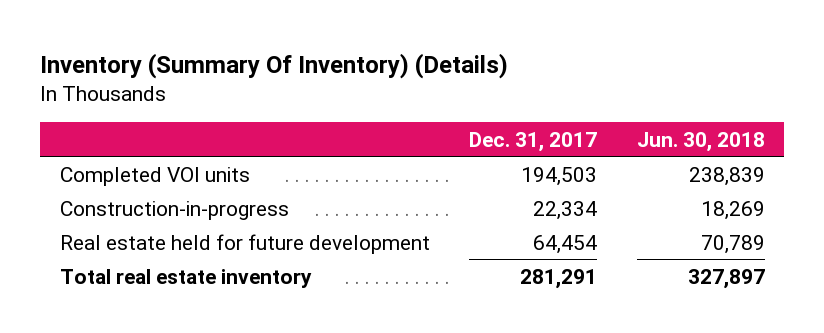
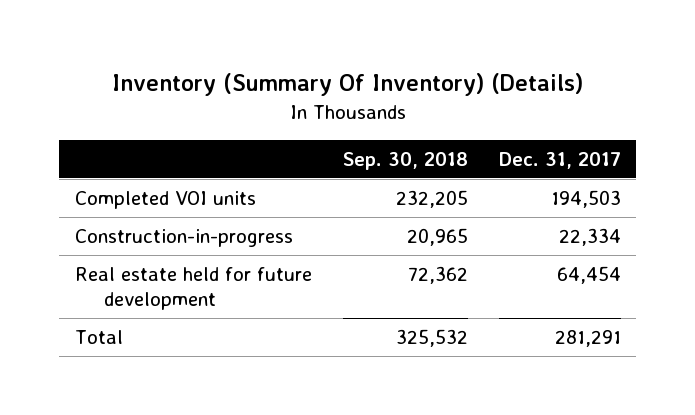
- | Dec. 31, 2017 | Jun. 30, 2018
+ | Sep. 30, 2018 | Dec. 31, 2017
- Total real estate inventory | 281,291 | 327,897
+ Total | 325,532 | 281,291

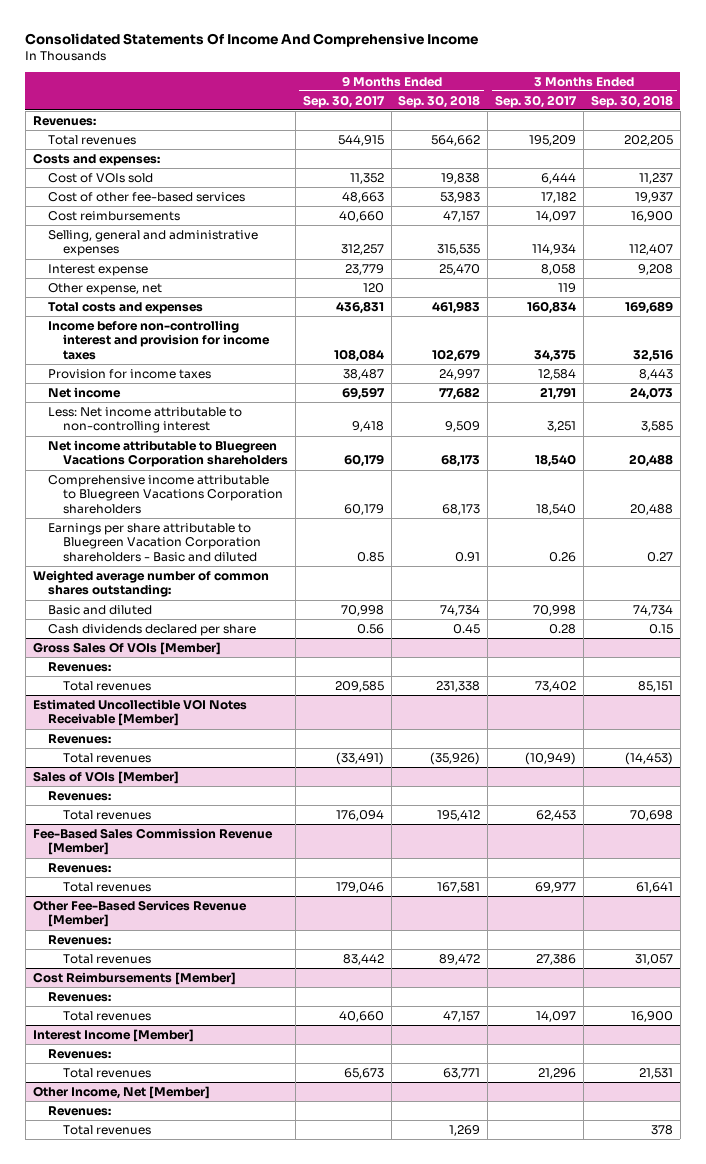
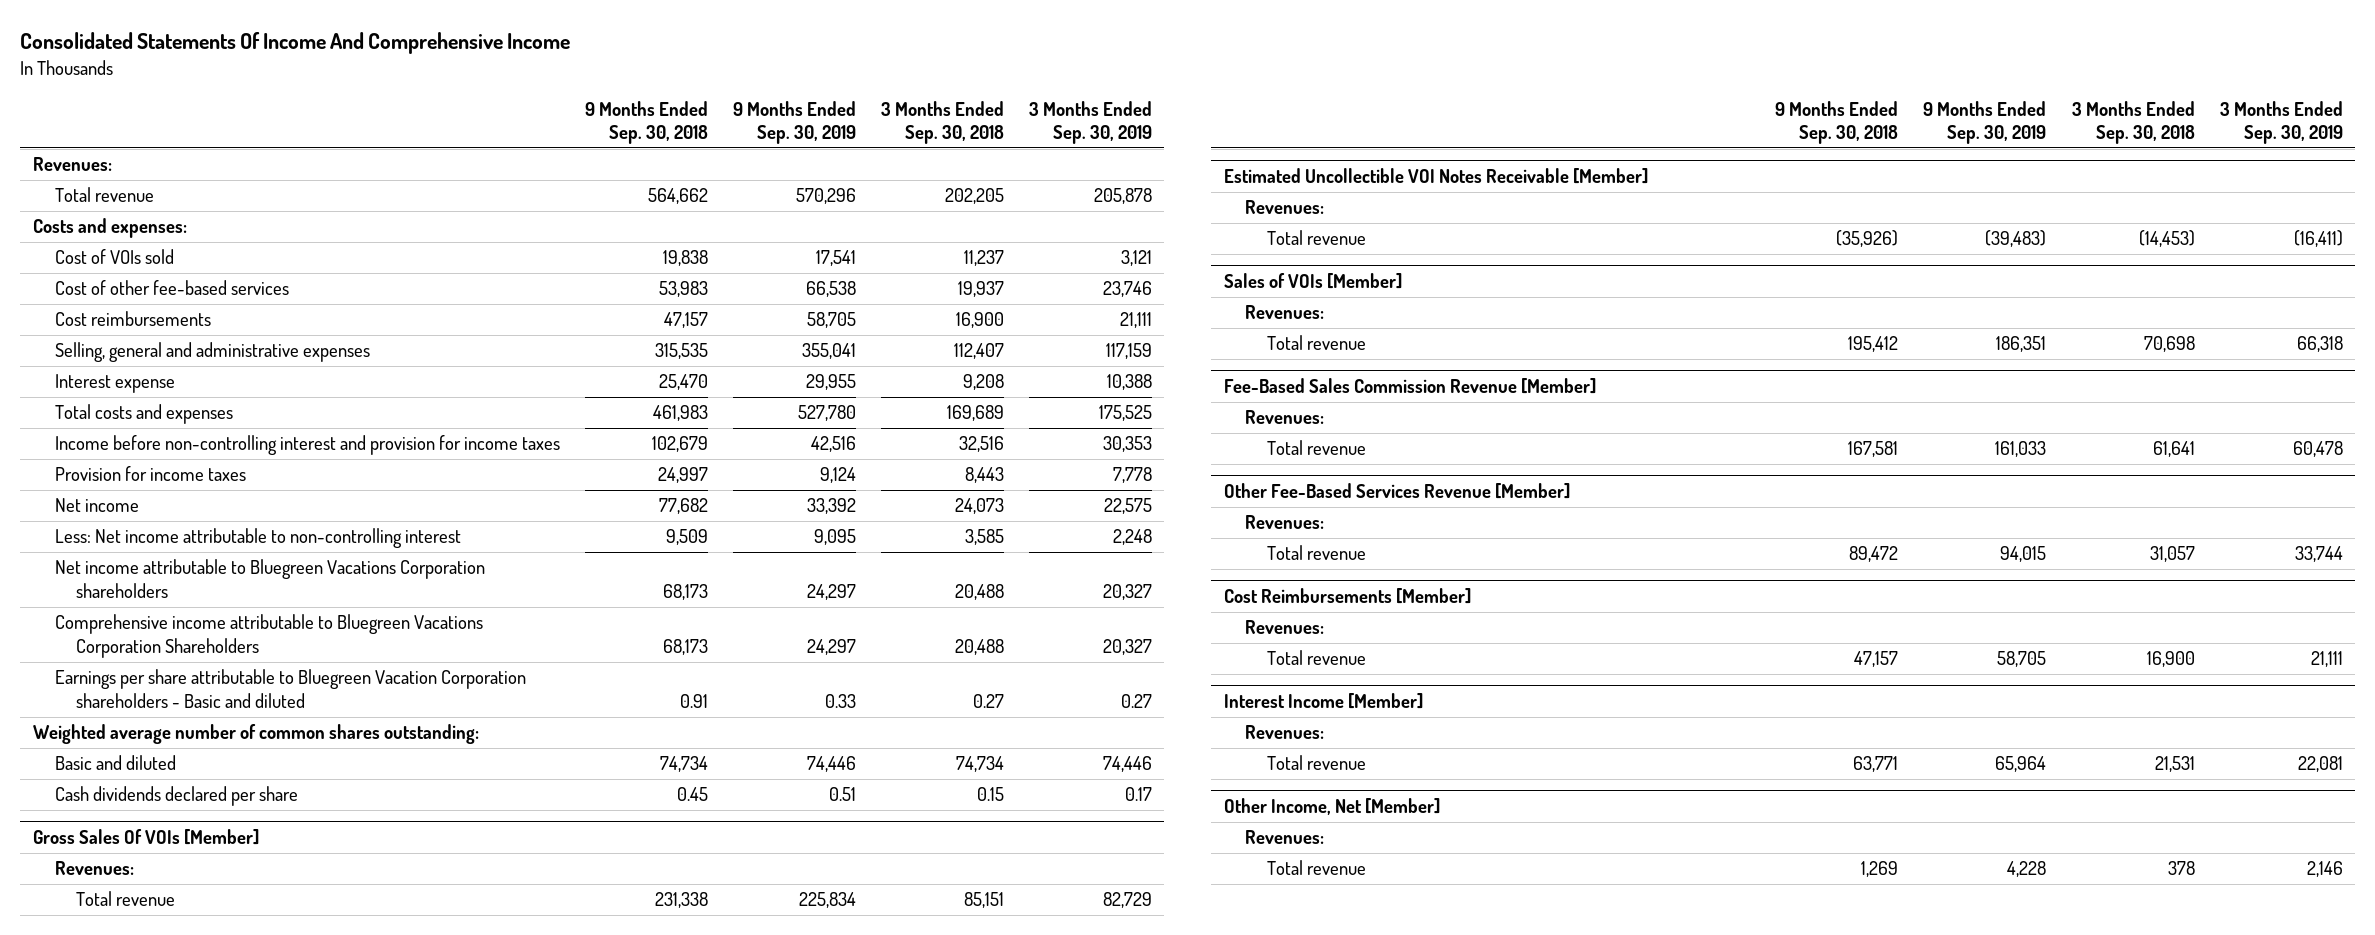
- | 9 Months Ended Sep. 30, 2017 | 9 Months Ended Sep. 30, 2018 | 3 Months Ended Sep. 30, 2017 | 3 Months Ended Sep. 30, 2018
+ | 9 Months Ended Sep. 30, 2018 | 9 Months Ended Sep. 30, 2019 | 3 Months Ended Sep. 30, 2018 | 3 Months Ended Sep. 30, 2019
- Total revenues | 544,915 | 564,662 | 195,209 | 202,205
+ Total revenue | 564,662 | 570,296 | 202,205 | 205,878
- Other expense, net | 120 | | 119 |
- Comprehensive income attributable to Bluegreen Vacations Corporation shareholders | 60,179 | 68,173 | 18,540 | 20,488
+ Comprehensive income attributable to Bluegreen Vacations Corporation Shareholders | 68,173 | 24,297 | 20,488 | 20,327
@ Gross Sales Of VOIs [Member]
- Total revenues | 209,585 | 231,338 | 73,402 | 85,151
+ Total revenue | 231,338 | 225,834 | 85,151 | 82,729
@ Estimated Uncollectible VOI Notes Receivable [Member]
- Total revenues | (33,491) | (35,926) | (10,949) | (14,453)
+ Total revenue | (35,926) | (39,483) | (14,453) | (16,411)
@ Sales of VOIs [Member]
- Total revenues | 176,094 | 195,412 | 62,453 | 70,698
+ Total revenue | 195,412 | 186,351 | 70,698 | 66,318
@ Fee-Based Sales Commission Revenue [Member]
- Total revenues | 179,046 | 167,581 | 69,977 | 61,641
+ Total revenue | 167,581 | 161,033 | 61,641 | 60,478
@ Other Fee-Based Services Revenue [Member]
- Total revenues | 83,442 | 89,472 | 27,386 | 31,057
+ Total revenue | 89,472 | 94,015 | 31,057 | 33,744
@ Cost Reimbursements [Member]
- Total revenues | 40,660 | 47,157 | 14,097 | 16,900
+ Total revenue | 47,157 | 58,705 | 16,900 | 21,111
@ Interest Income [Member]
- Total revenues | 65,673 | 63,771 | 21,296 | 21,531
+ Total revenue | 63,771 | 65,964 | 21,531 | 22,081
@ Other Income, Net [Member]
- Total revenues | | 1,269 | | 378
+ Total revenue | 1,269 | 4,228 | 378 | 2,146

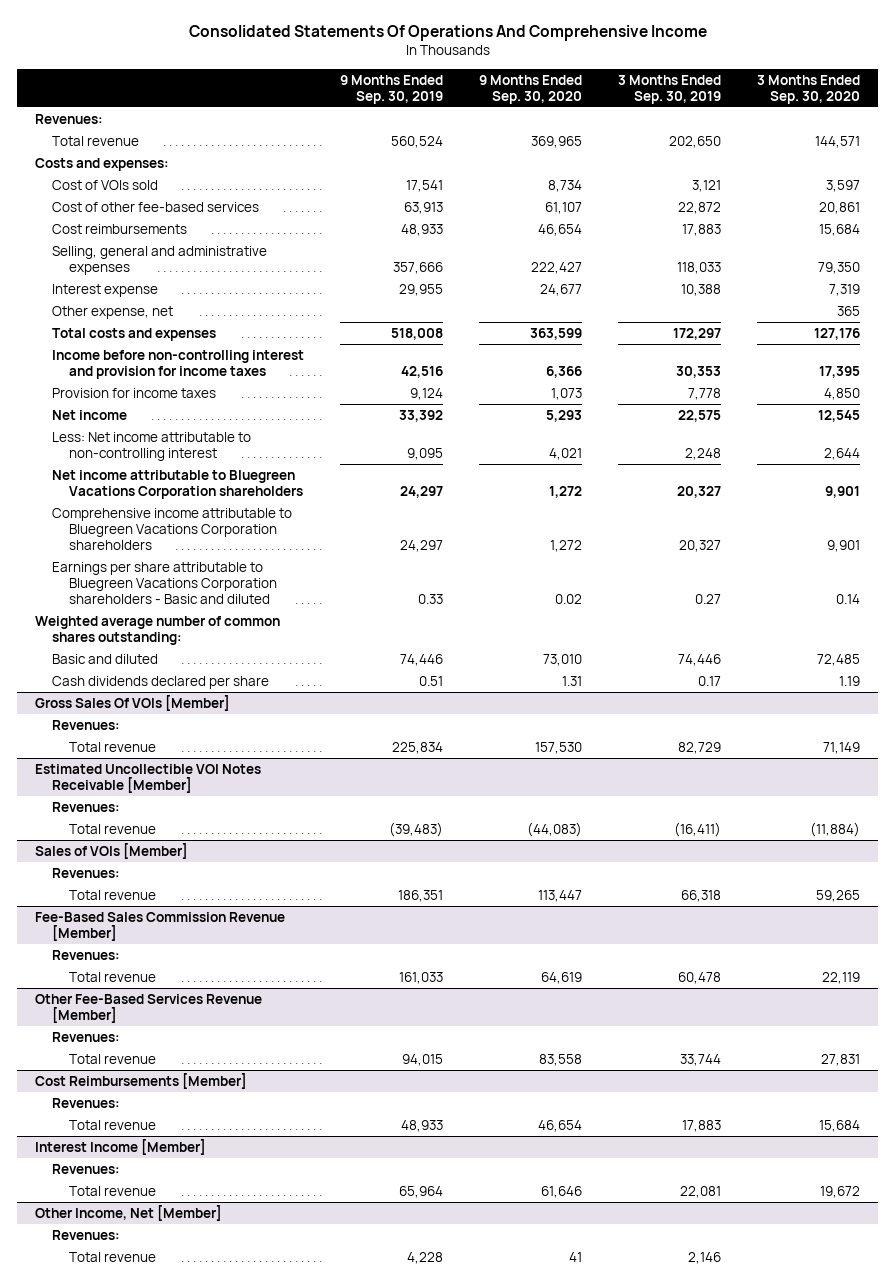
- Consolidated Statements Of Income And Comprehensive Income
+ Consolidated Statements Of Operations And Comprehensive Income
- | 9 Months Ended Sep. 30, 2018 | 9 Months Ended Sep. 30, 2019 | 3 Months Ended Sep. 30, 2018 | 3 Months Ended Sep. 30, 2019
+ | 9 Months Ended Sep. 30, 2019 | 9 Months Ended Sep. 30, 2020 | 3 Months Ended Sep. 30, 2019 | 3 Months Ended Sep. 30, 2020
- Total revenue | 564,662 | 570,296 | 202,205 | 205,878
+ Total revenue | 560,524 | 369,965 | 202,650 | 144,571
- Cost of other fee-based services | 53,983 | 66,538 | 19,937 | 23,746
- Cost reimbursements | 47,157 | 58,705 | 16,900 | 21,111
- Selling, general and administrative expenses | 315,535 | 355,041 | 112,407 | 117,159
+ Cost of other fee-based services | 63,913 | 61,107 | 22,872 | 20,861
+ Cost reimbursements | 48,933 | 46,654 | 17,883 | 15,684
+ Selling, general and administrative expenses | 357,666 | 222,427 | 118,033 | 79,350
- Total costs and expenses | 461,983 | 527,780 | 169,689 | 175,525
+ Other expense, net | | | | 365
+ Total costs and expenses | 518,008 | 363,599 | 172,297 | 127,176
- Comprehensive income attributable to Bluegreen Vacations Corporation Shareholders | 68,173 | 24,297 | 20,488 | 20,327
- Earnings per share attributable to Bluegreen Vacation Corporation shareholders - Basic and diluted | 0.91 | 0.33 | 0.27 | 0.27
+ Comprehensive income attributable to Bluegreen Vacations Corporation shareholders | 24,297 | 1,272 | 20,327 | 9,901
+ Earnings per share attributable to Bluegreen Vacations Corporation shareholders - Basic and diluted | 0.33 | 0.02 | 0.27 | 0.14
@ Cost Reimbursements [Member]
- Total revenue | 47,157 | 58,705 | 16,900 | 21,111
+ Total revenue | 48,933 | 46,654 | 17,883 | 15,684

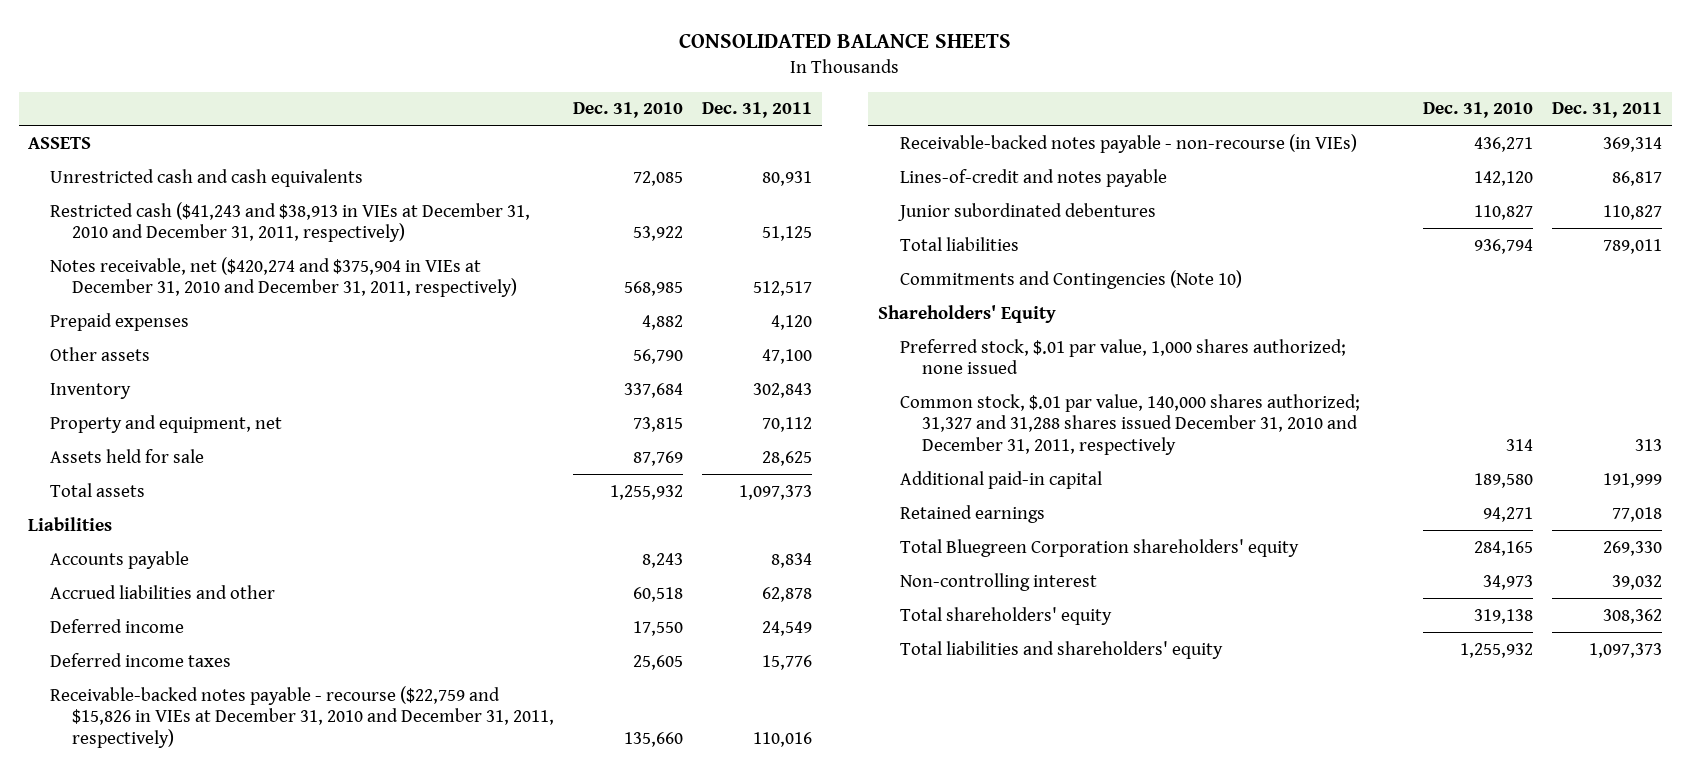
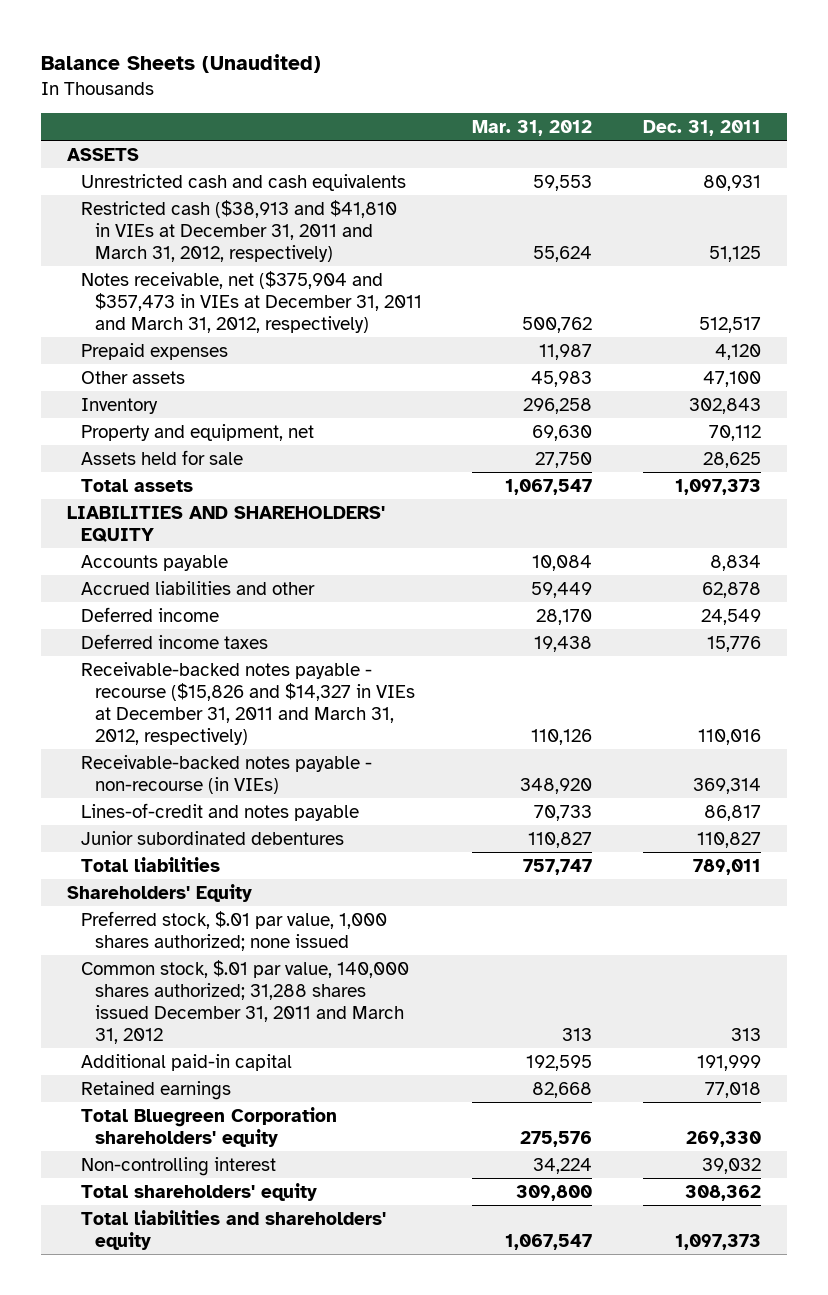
- CONSOLIDATED BALANCE SHEETS
+ Balance Sheets (Unaudited)
- | Dec. 31, 2010 | Dec. 31, 2011
+ | Mar. 31, 2012 | Dec. 31, 2011
- Restricted cash ($41,243 and $38,913 in VIEs at December 31, 2010 and December 31, 2011, respectively) | 53,922 | 51,125
- Notes receivable, net ($420,274 and $375,904 in VIEs at December 31, 2010 and December 31, 2011, respectively) | 568,985 | 512,517
+ Restricted cash ($38,913 and $41,810 in VIEs at December 31, 2011 and March 31, 2012, respectively) | 55,624 | 51,125
+ Notes receivable, net ($375,904 and $357,473 in VIEs at December 31, 2011 and March 31, 2012, respectively) | 500,762 | 512,517
- Liabilities
+ LIABILITIES AND SHAREHOLDERS' EQUITY
- Receivable-backed notes payable - recourse ($22,759 and $15,826 in VIEs at December 31, 2010 and December 31, 2011, respectively) | 135,660 | 110,016
+ Receivable-backed notes payable - recourse ($15,826 and $14,327 in VIEs at December 31, 2011 and March 31, 2012, respectively) | 110,126 | 110,016
- Commitments and Contingencies (Note 10)
- Common stock, $.01 par value, 140,000 shares authorized; 31,327 and 31,288 shares issued December 31, 2010 and December 31, 2011, respectively | 314 | 313
+ Common stock, $.01 par value, 140,000 shares authorized; 31,288 shares issued December 31, 2011 and March 31, 2012 | 313 | 313

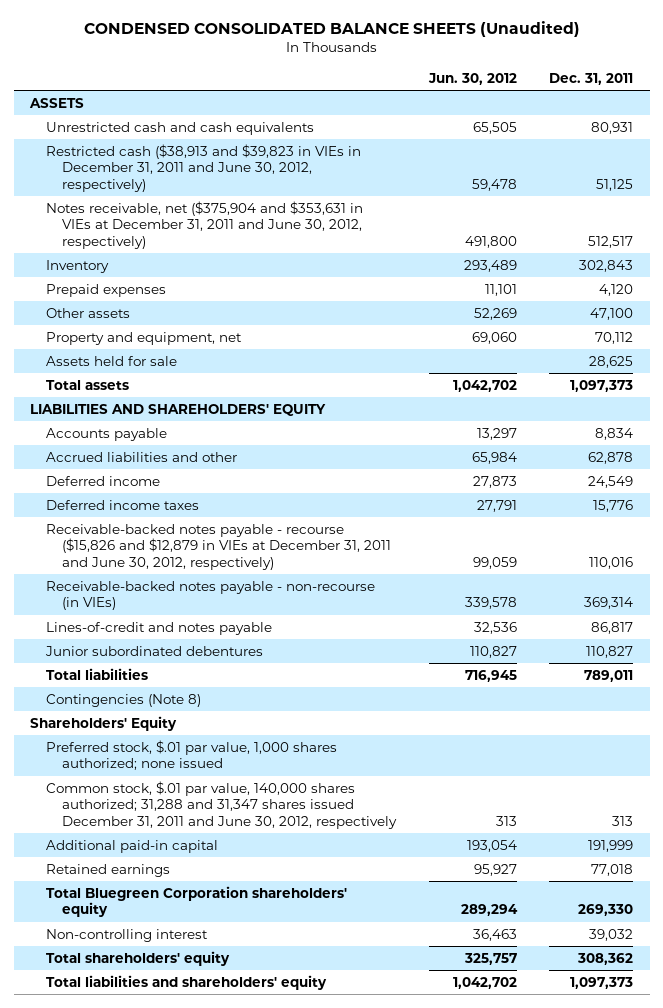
- Balance Sheets (Unaudited)
+ CONDENSED CONSOLIDATED BALANCE SHEETS (Unaudited)
- | Mar. 31, 2012 | Dec. 31, 2011
+ | Jun. 30, 2012 | Dec. 31, 2011
- Restricted cash ($38,913 and $41,810 in VIEs at December 31, 2011 and March 31, 2012, respectively) | 55,624 | 51,125
- Notes receivable, net ($375,904 and $357,473 in VIEs at December 31, 2011 and March 31, 2012, respectively) | 500,762 | 512,517
+ Restricted cash ($38,913 and $39,823 in VIEs in December 31, 2011 and June 30, 2012, respectively) | 59,478 | 51,125
+ Notes receivable, net ($375,904 and $353,631 in VIEs at December 31, 2011 and June 30, 2012, respectively) | 491,800 | 512,517
moved up: Inventory | 293,489 | 302,843
- Receivable-backed notes payable - recourse ($15,826 and $14,327 in VIEs at December 31, 2011 and March 31, 2012, respectively) | 110,126 | 110,016
+ Receivable-backed notes payable - recourse ($15,826 and $12,879 in VIEs at December 31, 2011 and June 30, 2012, respectively) | 99,059 | 110,016
+ Contingencies (Note 8)
- Common stock, $.01 par value, 140,000 shares authorized; 31,288 shares issued December 31, 2011 and March 31, 2012 | 313 | 313
+ Common stock, $.01 par value, 140,000 shares authorized; 31,288 and 31,347 shares issued December 31, 2011 and June 30, 2012, respectively | 313 | 313

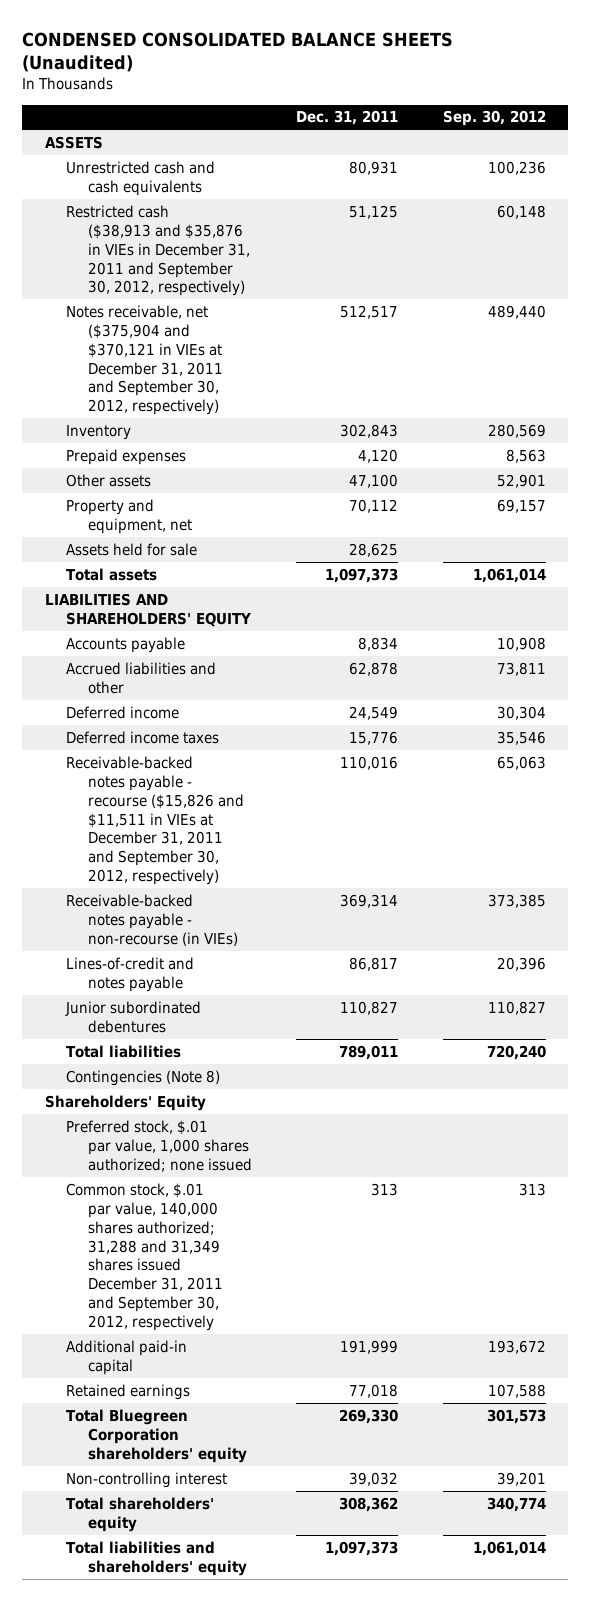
- | Jun. 30, 2012 | Dec. 31, 2011
+ | Dec. 31, 2011 | Sep. 30, 2012
- Restricted cash ($38,913 and $39,823 in VIEs in December 31, 2011 and June 30, 2012, respectively) | 59,478 | 51,125
- Notes receivable, net ($375,904 and $353,631 in VIEs at December 31, 2011 and June 30, 2012, respectively) | 491,800 | 512,517
+ Restricted cash ($38,913 and $35,876 in VIEs in December 31, 2011 and September 30, 2012, respectively) | 51,125 | 60,148
+ Notes receivable, net ($375,904 and $370,121 in VIEs at December 31, 2011 and September 30, 2012, respectively) | 512,517 | 489,440
- Receivable-backed notes payable - recourse ($15,826 and $12,879 in VIEs at December 31, 2011 and June 30, 2012, respectively) | 99,059 | 110,016
+ Receivable-backed notes payable - recourse ($15,826 and $11,511 in VIEs at December 31, 2011 and September 30, 2012, respectively) | 110,016 | 65,063
- Common stock, $.01 par value, 140,000 shares authorized; 31,288 and 31,347 shares issued December 31, 2011 and June 30, 2012, respectively | 313 | 313
+ Common stock, $.01 par value, 140,000 shares authorized; 31,288 and 31,349 shares issued December 31, 2011 and September 30, 2012, respectively | 313 | 313

